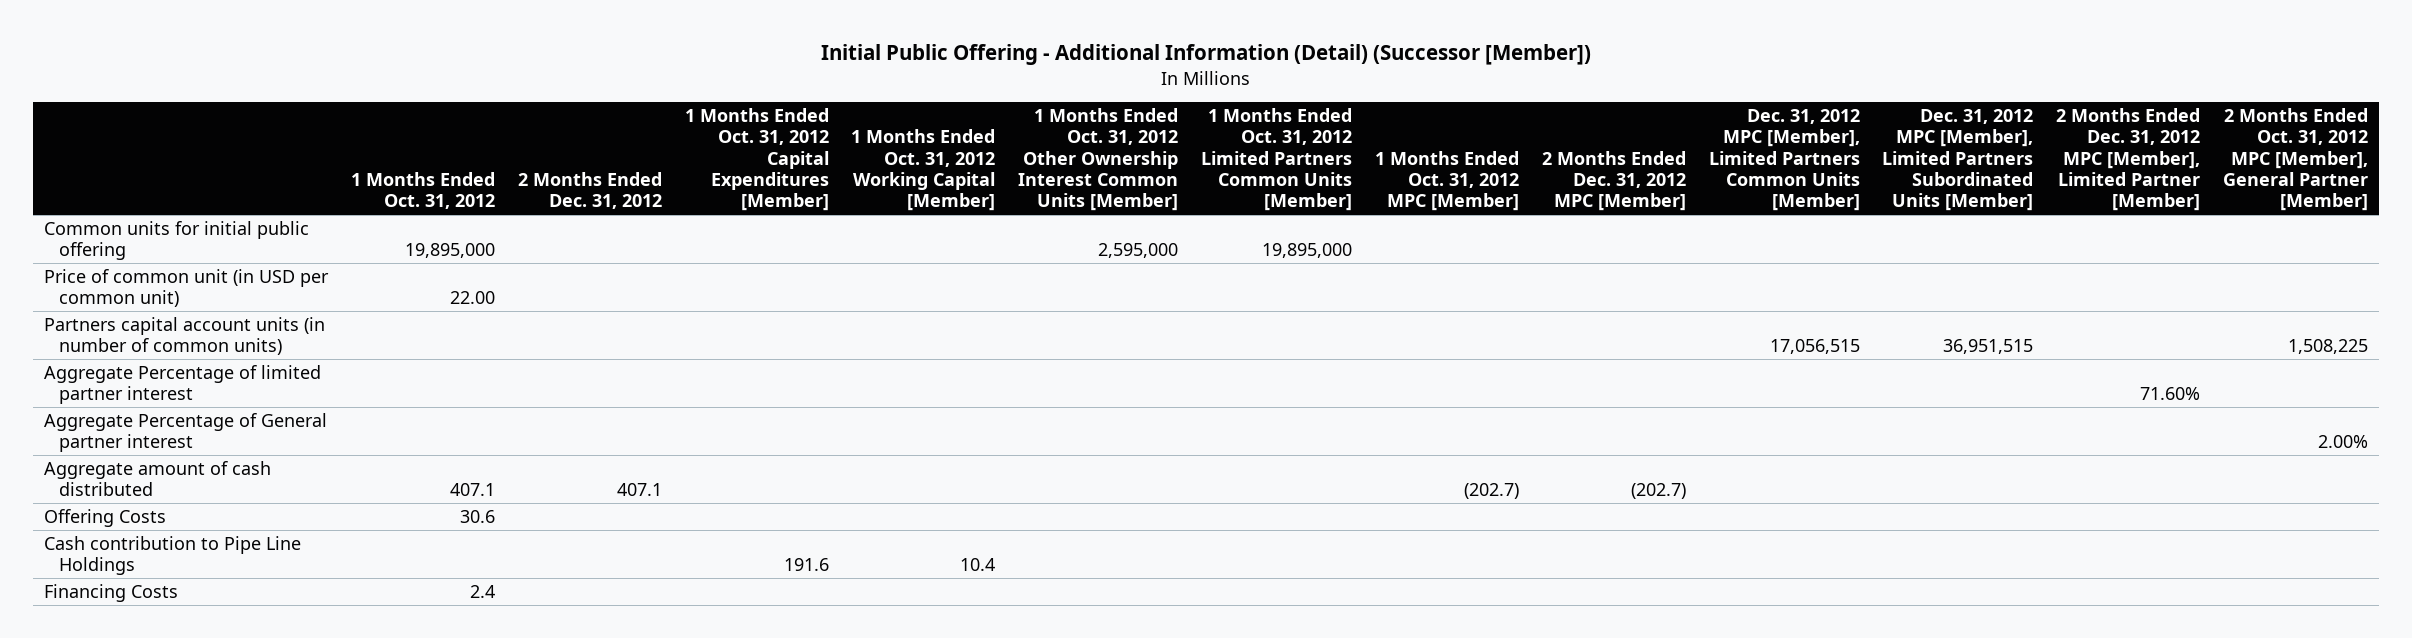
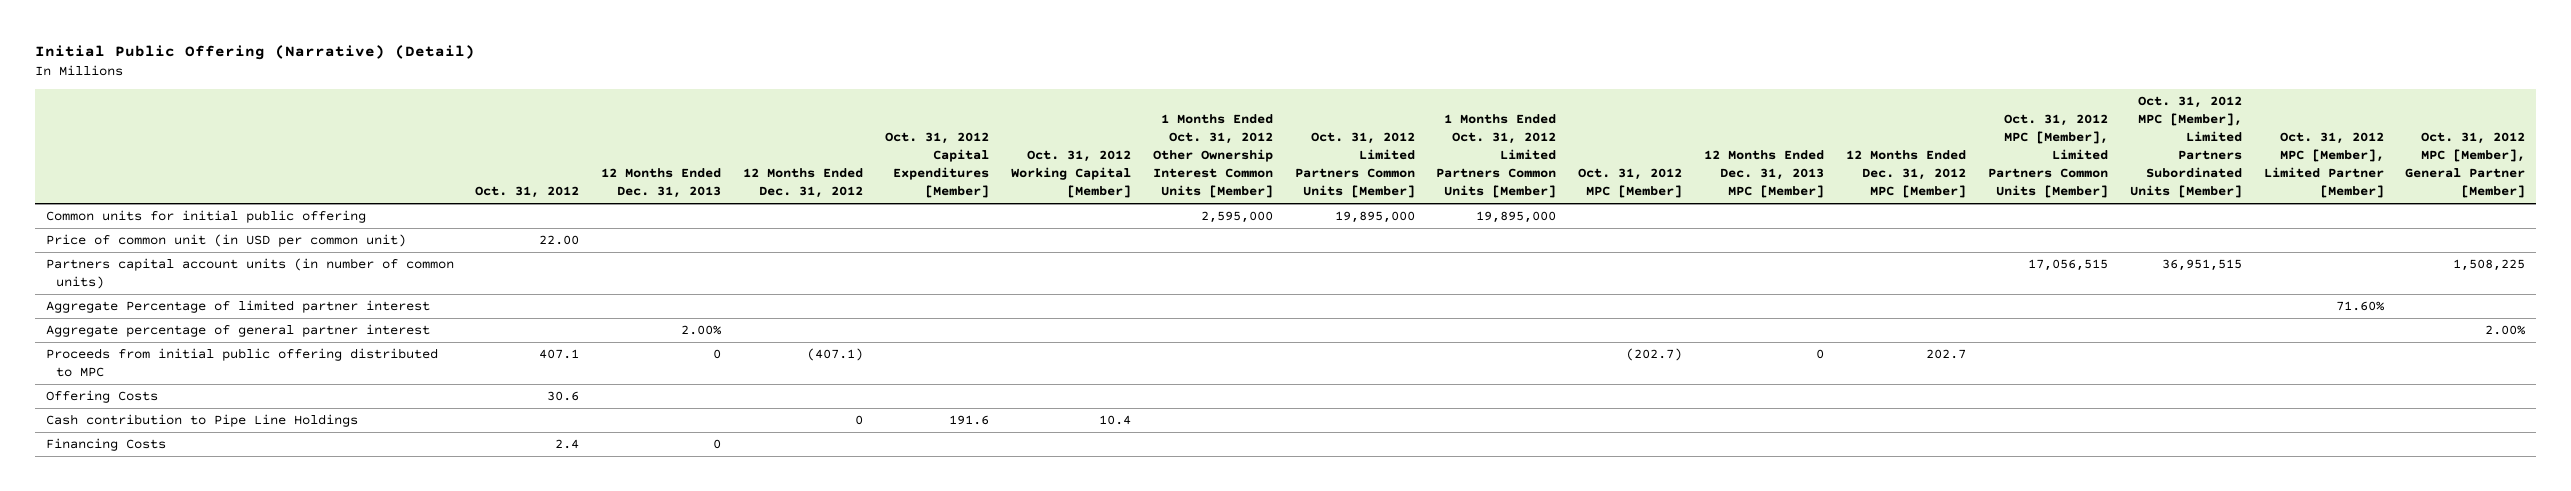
- Initial Public Offering - Additional Information (Detail) (Successor [Member])
+ Initial Public Offering (Narrative) (Detail)
- | 1 Months Ended Oct. 31, 2012 | 2 Months Ended Dec. 31, 2012 | 1 Months Ended Oct. 31, 2012 Capital Expenditures [Member] | 1 Months Ended Oct. 31, 2012 Working Capital [Member] | 1 Months Ended Oct. 31, 2012 Other Ownership Interest Common Units [Member] | 1 Months Ended Oct. 31, 2012 Limited Partners Common Units [Member] | 1 Months Ended Oct. 31, 2012 MPC [Member] | 2 Months Ended Dec. 31, 2012 MPC [Member] | Dec. 31, 2012 MPC [Member], Limited Partners Common Units [Member] | Dec. 31, 2012 MPC [Member], Limited Partners Subordinated Units [Member] | 2 Months Ended Dec. 31, 2012 MPC [Member], Limited Partner [Member] | 2 Months Ended Oct. 31, 2012 MPC [Member], General Partner [Member]
+ | Oct. 31, 2012 | 12 Months Ended Dec. 31, 2013 | 12 Months Ended Dec. 31, 2012 | Oct. 31, 2012 Capital Expenditures [Member] | Oct. 31, 2012 Working Capital [Member] | 1 Months Ended Oct. 31, 2012 Other Ownership Interest Common Units [Member] | Oct. 31, 2012 Limited Partners Common Units [Member] | 1 Months Ended Oct. 31, 2012 Limited Partners Common Units [Member] | Oct. 31, 2012 MPC [Member] | 12 Months Ended Dec. 31, 2013 MPC [Member] | 12 Months Ended Dec. 31, 2012 MPC [Member] | Oct. 31, 2012 MPC [Member], Limited Partners Common Units [Member] | Oct. 31, 2012 MPC [Member], Limited Partners Subordinated Units [Member] | Oct. 31, 2012 MPC [Member], Limited Partner [Member] | Oct. 31, 2012 MPC [Member], General Partner [Member]
- Aggregate Percentage of General partner interest | | | | | | | | | | | | 2.00%
- Aggregate amount of cash distributed | 407.1 | 407.1 | | | | | (202.7) | (202.7) | | | |
+ Aggregate percentage of general partner interest | | 2.00% | | | | | | | | | | | | | 2.00%
+ Proceeds from initial public offering distributed to MPC | 407.1 | 0 | (407.1) | | | | | | (202.7) | 0 | 202.7 | | | |

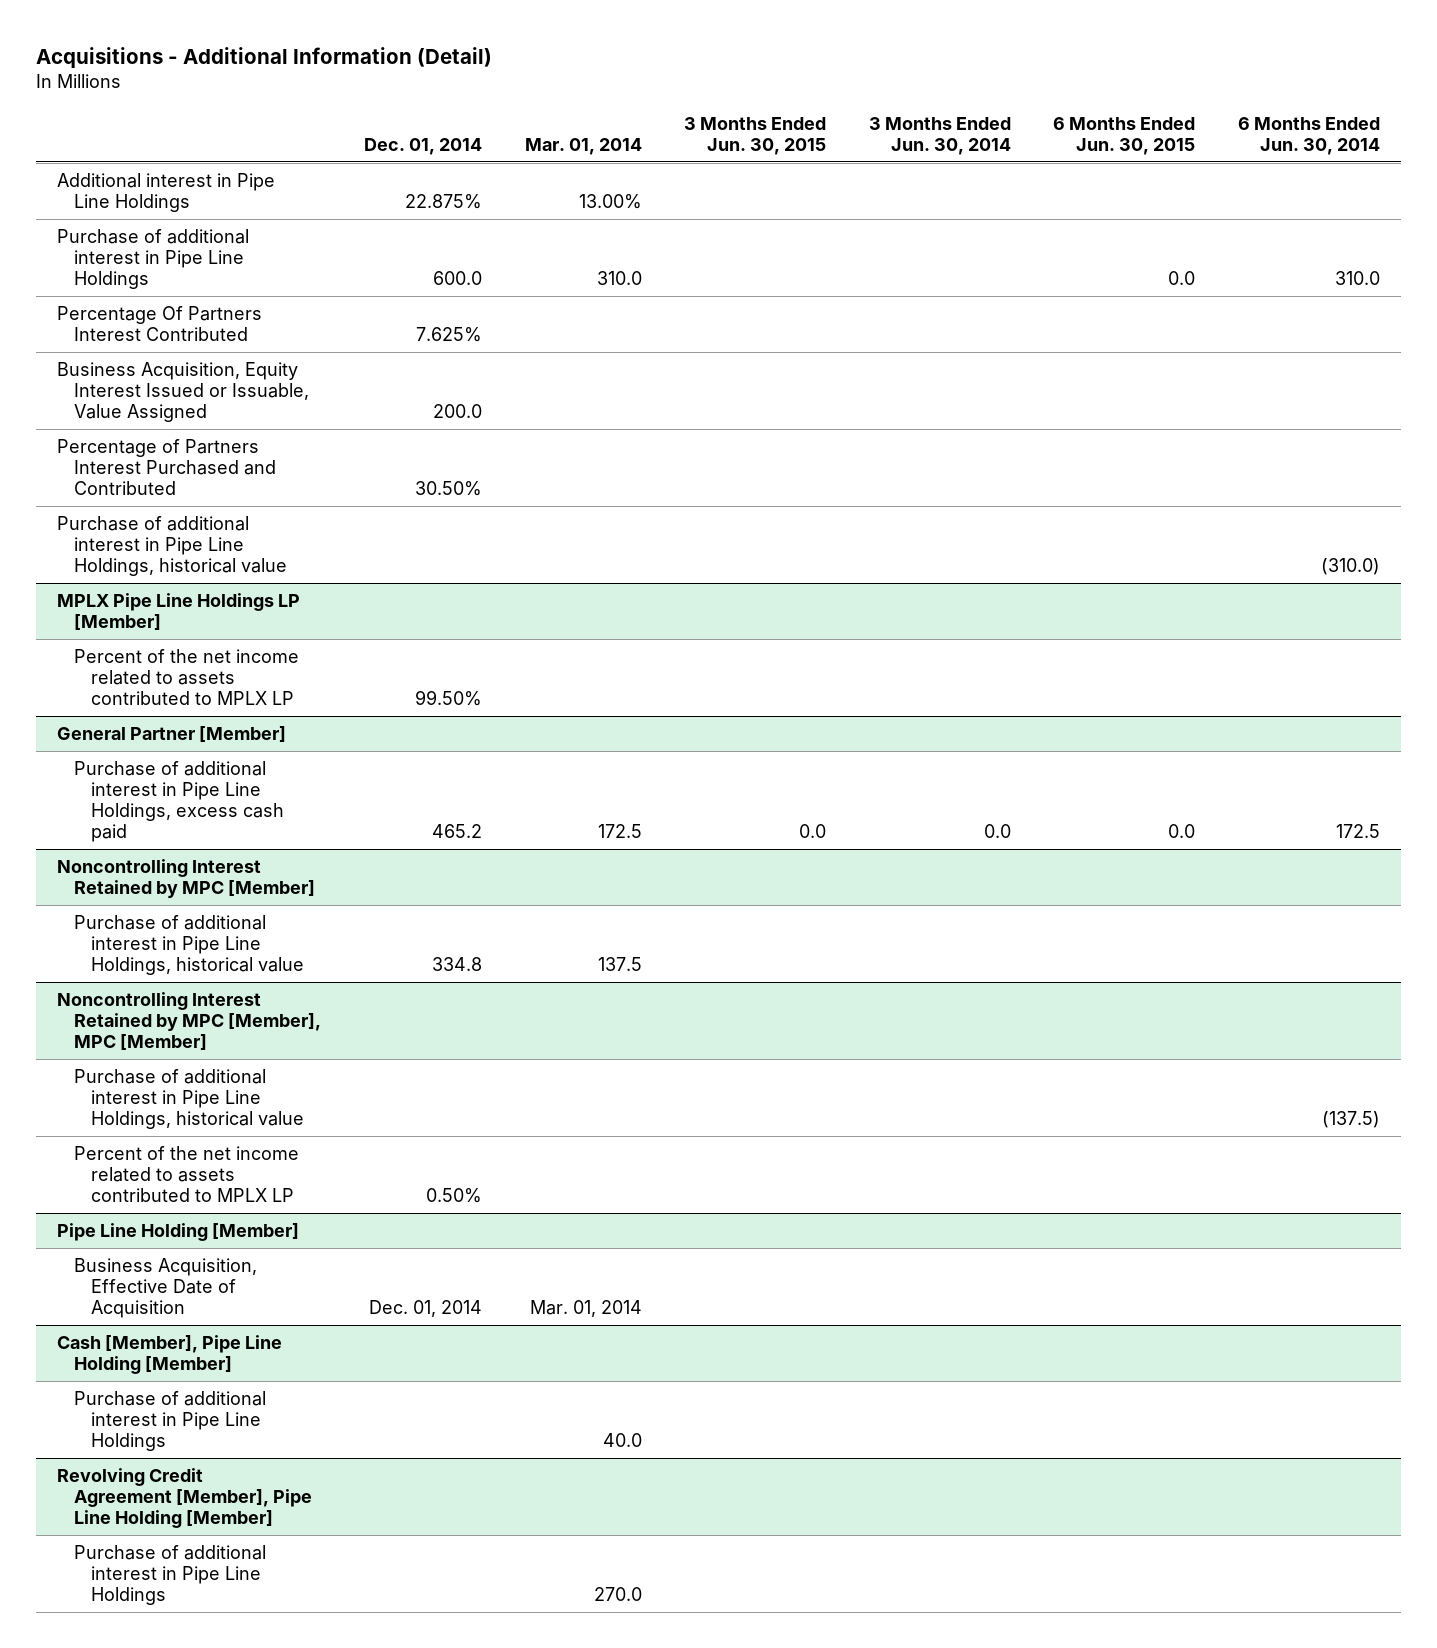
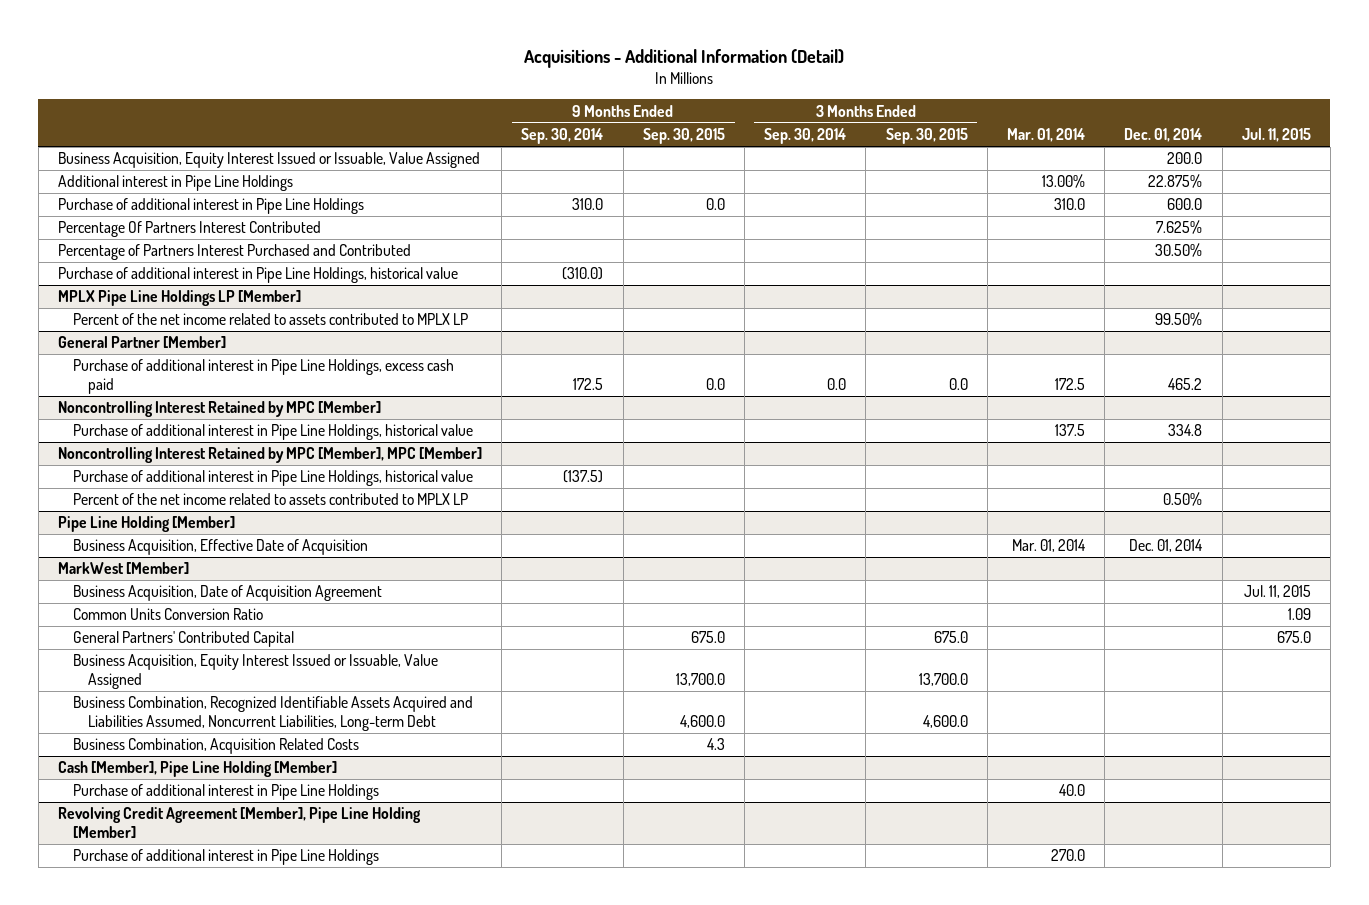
- | Dec. 01, 2014 | Mar. 01, 2014 | 3 Months Ended Jun. 30, 2015 | 3 Months Ended Jun. 30, 2014 | 6 Months Ended Jun. 30, 2015 | 6 Months Ended Jun. 30, 2014
+ | 9 Months Ended Sep. 30, 2014 | 9 Months Ended Sep. 30, 2015 | 3 Months Ended Sep. 30, 2014 | 3 Months Ended Sep. 30, 2015 | Mar. 01, 2014 | Dec. 01, 2014 | Jul. 11, 2015
moved up: Business Acquisition, Equity Interest Issued or Issuable, Value Assigned | | | | | | 200.0 |
+ MarkWest [Member]
+ Business Acquisition, Date of Acquisition Agreement | | | | | | | Jul. 11, 2015
+ Common Units Conversion Ratio | | | | | | | 1.09
+ General Partners' Contributed Capital | | 675.0 | | 675.0 | | | 675.0
+ Business Acquisition, Equity Interest Issued or Issuable, Value Assigned | | 13,700.0 | | 13,700.0 | | |
+ Business Combination, Recognized Identifiable Assets Acquired and Liabilities Assumed, Noncurrent Liabilities, Long-term Debt | | 4,600.0 | | 4,600.0 | | |
+ Business Combination, Acquisition Related Costs | | 4.3 | | | | |

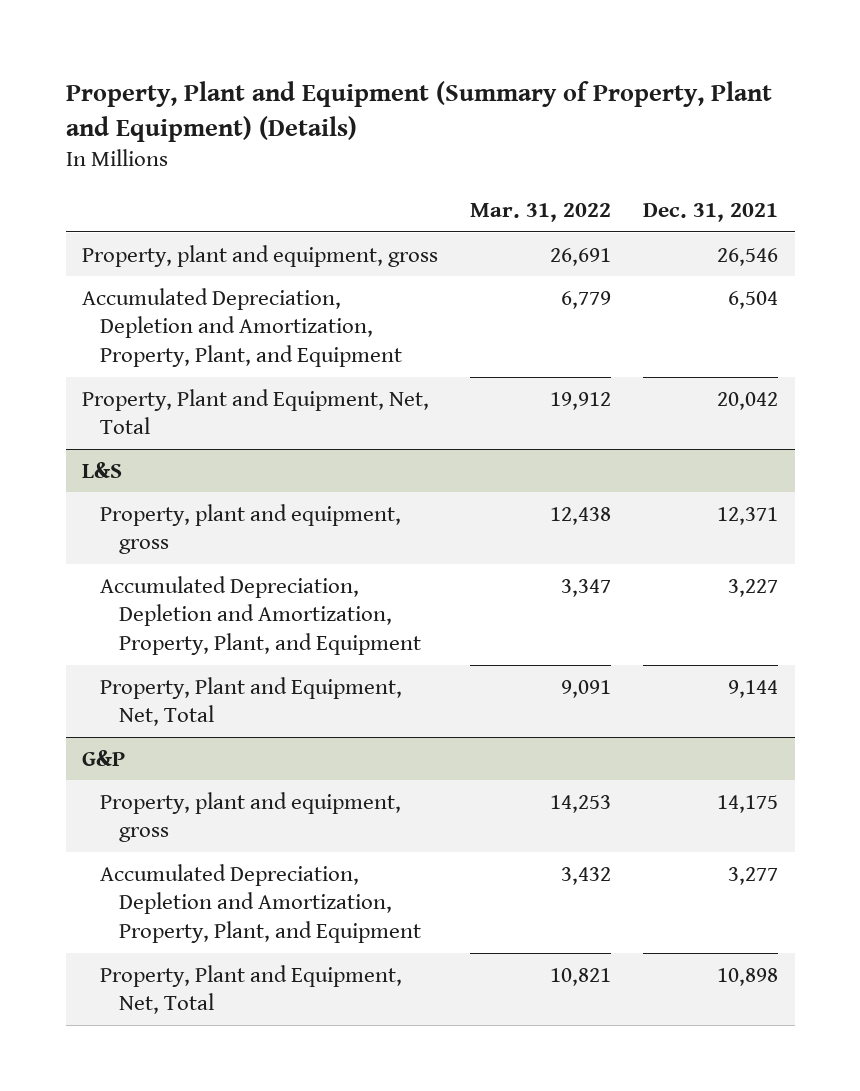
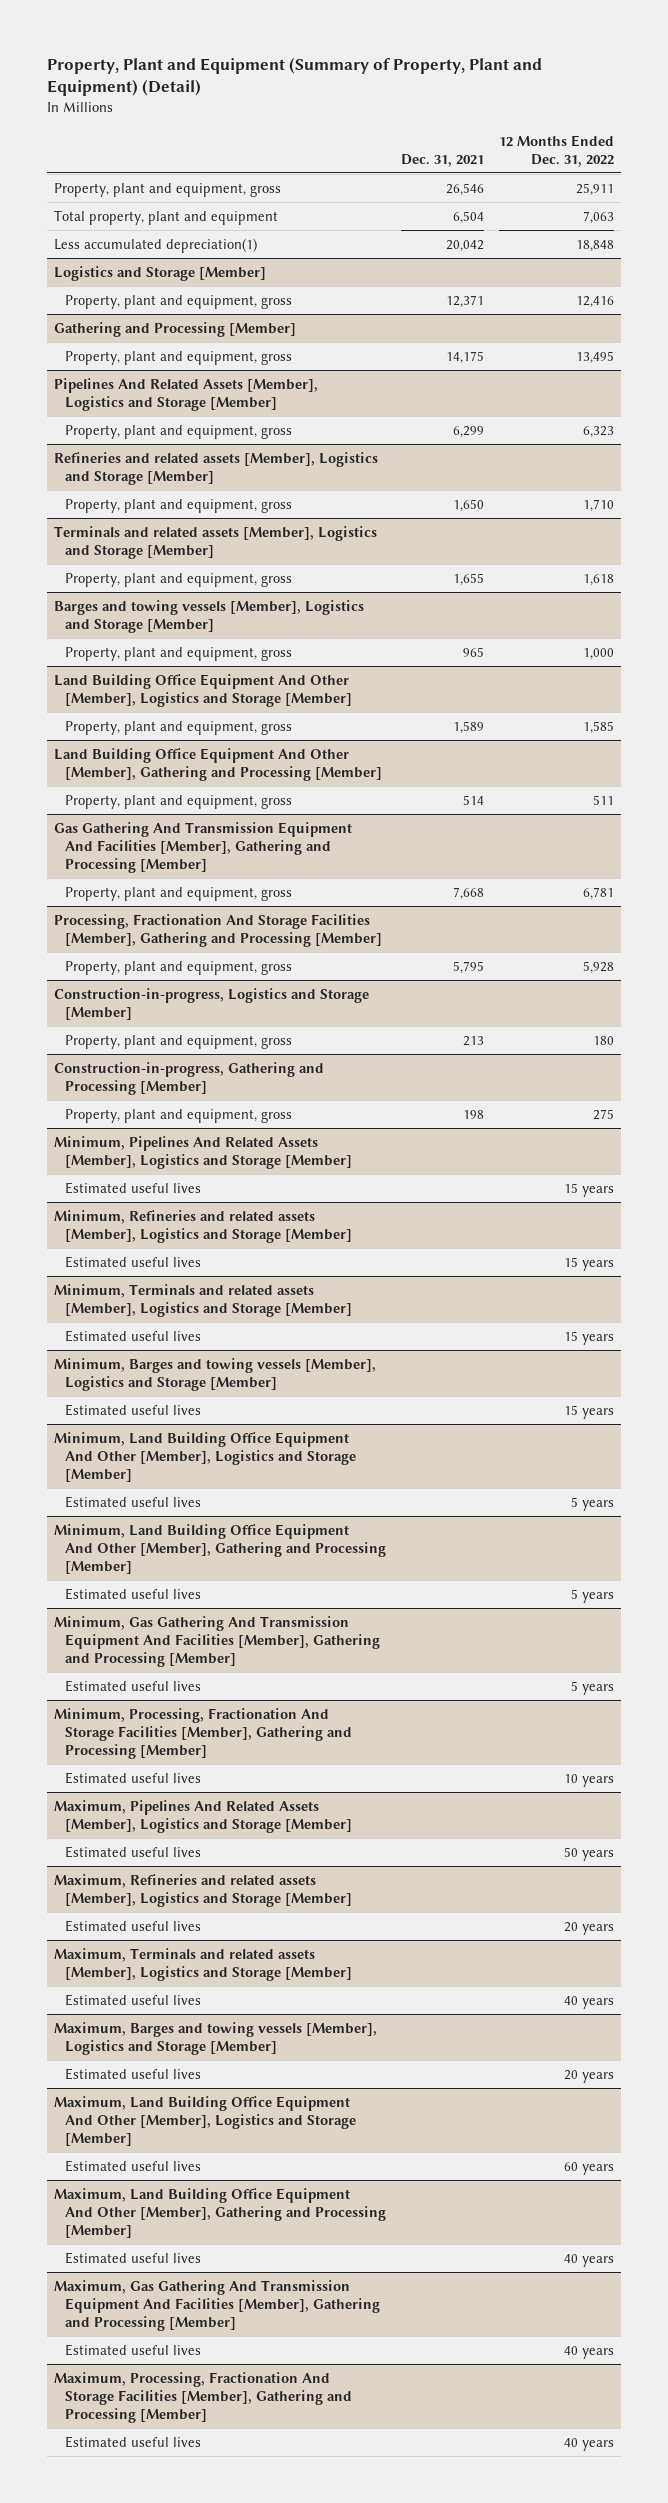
- Property, Plant and Equipment (Summary of Property, Plant and Equipment) (Details)
+ Property, Plant and Equipment (Summary of Property, Plant and Equipment) (Detail)
- | Mar. 31, 2022 | Dec. 31, 2021
+ | Dec. 31, 2021 | 12 Months Ended Dec. 31, 2022
- Accumulated Depreciation, Depletion and Amortization, Property, Plant, and Equipment | 6,779 | 6,504
- Property, Plant and Equipment, Net, Total | 19,912 | 20,042
- L&S
+ Total property, plant and equipment | 6,504 | 7,063
+ Less accumulated depreciation(1) | 20,042 | 18,848
+ Logistics and Storage [Member]
- Accumulated Depreciation, Depletion and Amortization, Property, Plant, and Equipment | 3,347 | 3,227
- Property, Plant and Equipment, Net, Total | 9,091 | 9,144
- G&P
+ Gathering and Processing [Member]
- Accumulated Depreciation, Depletion and Amortization, Property, Plant, and Equipment | 3,432 | 3,277
- Property, Plant and Equipment, Net, Total | 10,821 | 10,898
+ Pipelines And Related Assets [Member], Logistics and Storage [Member]
+ Property, plant and equipment, gross | 6,299 | 6,323
+ Refineries and related assets [Member], Logistics and Storage [Member]
+ Property, plant and equipment, gross | 1,650 | 1,710
+ Terminals and related assets [Member], Logistics and Storage [Member]
+ Property, plant and equipment, gross | 1,655 | 1,618
+ Barges and towing vessels [Member], Logistics and Storage [Member]
+ Property, plant and equipment, gross | 965 | 1,000
+ Land Building Office Equipment And Other [Member], Logistics and Storage [Member]
+ Property, plant and equipment, gross | 1,589 | 1,585
+ Land Building Office Equipment And Other [Member], Gathering and Processing [Member]
+ Property, plant and equipment, gross | 514 | 511
+ Gas Gathering And Transmission Equipment And Facilities [Member], Gathering and Processing [Member]
+ Property, plant and equipment, gross | 7,668 | 6,781
+ Processing, Fractionation And Storage Facilities [Member], Gathering and Processing [Member]
+ Property, plant and equipment, gross | 5,795 | 5,928
+ Construction-in-progress, Logistics and Storage [Member]
+ Property, plant and equipment, gross | 213 | 180
+ Construction-in-progress, Gathering and Processing [Member]
+ Property, plant and equipment, gross | 198 | 275
+ Minimum, Pipelines And Related Assets [Member], Logistics and Storage [Member]
+ Estimated useful lives | | 15 years
+ Minimum, Refineries and related assets [Member], Logistics and Storage [Member]
+ Estimated useful lives | | 15 years
+ Minimum, Terminals and related assets [Member], Logistics and Storage [Member]
+ Estimated useful lives | | 15 years
+ Minimum, Barges and towing vessels [Member], Logistics and Storage [Member]
+ Estimated useful lives | | 15 years
+ Minimum, Land Building Office Equipment And Other [Member], Logistics and Storage [Member]
+ Estimated useful lives | | 5 years
+ Minimum, Land Building Office Equipment And Other [Member], Gathering and Processing [Member]
+ Estimated useful lives | | 5 years
+ Minimum, Gas Gathering And Transmission Equipment And Facilities [Member], Gathering and Processing [Member]
+ Estimated useful lives | | 5 years
+ Minimum, Processing, Fractionation And Storage Facilities [Member], Gathering and Processing [Member]
+ Estimated useful lives | | 10 years
+ Maximum, Pipelines And Related Assets [Member], Logistics and Storage [Member]
+ Estimated useful lives | | 50 years
+ Maximum, Refineries and related assets [Member], Logistics and Storage [Member]
+ Estimated useful lives | | 20 years
+ Maximum, Terminals and related assets [Member], Logistics and Storage [Member]
+ Estimated useful lives | | 40 years
+ Maximum, Barges and towing vessels [Member], Logistics and Storage [Member]
+ Estimated useful lives | | 20 years
+ Maximum, Land Building Office Equipment And Other [Member], Logistics and Storage [Member]
+ Estimated useful lives | | 60 years
+ Maximum, Land Building Office Equipment And Other [Member], Gathering and Processing [Member]
+ Estimated useful lives | | 40 years
+ Maximum, Gas Gathering And Transmission Equipment And Facilities [Member], Gathering and Processing [Member]
+ Estimated useful lives | | 40 years
+ Maximum, Processing, Fractionation And Storage Facilities [Member], Gathering and Processing [Member]
+ Estimated useful lives | | 40 years

